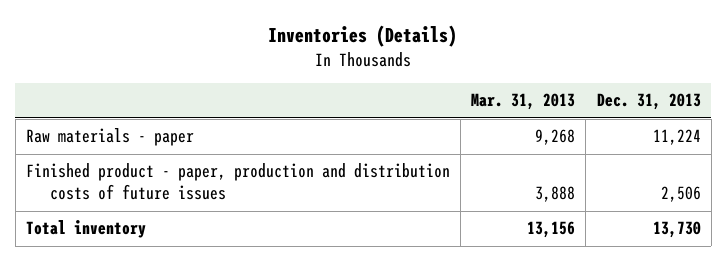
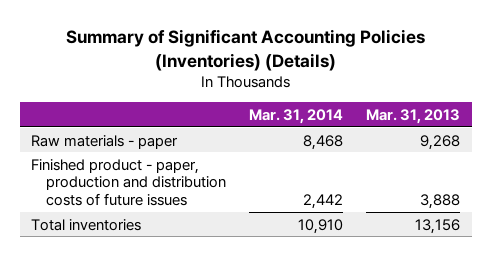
- Inventories (Details)
+ Summary of Significant Accounting Policies (Inventories) (Details)
- | Mar. 31, 2013 | Dec. 31, 2013
+ | Mar. 31, 2014 | Mar. 31, 2013
- Total inventory | 13,156 | 13,730
+ Total inventories | 10,910 | 13,156

